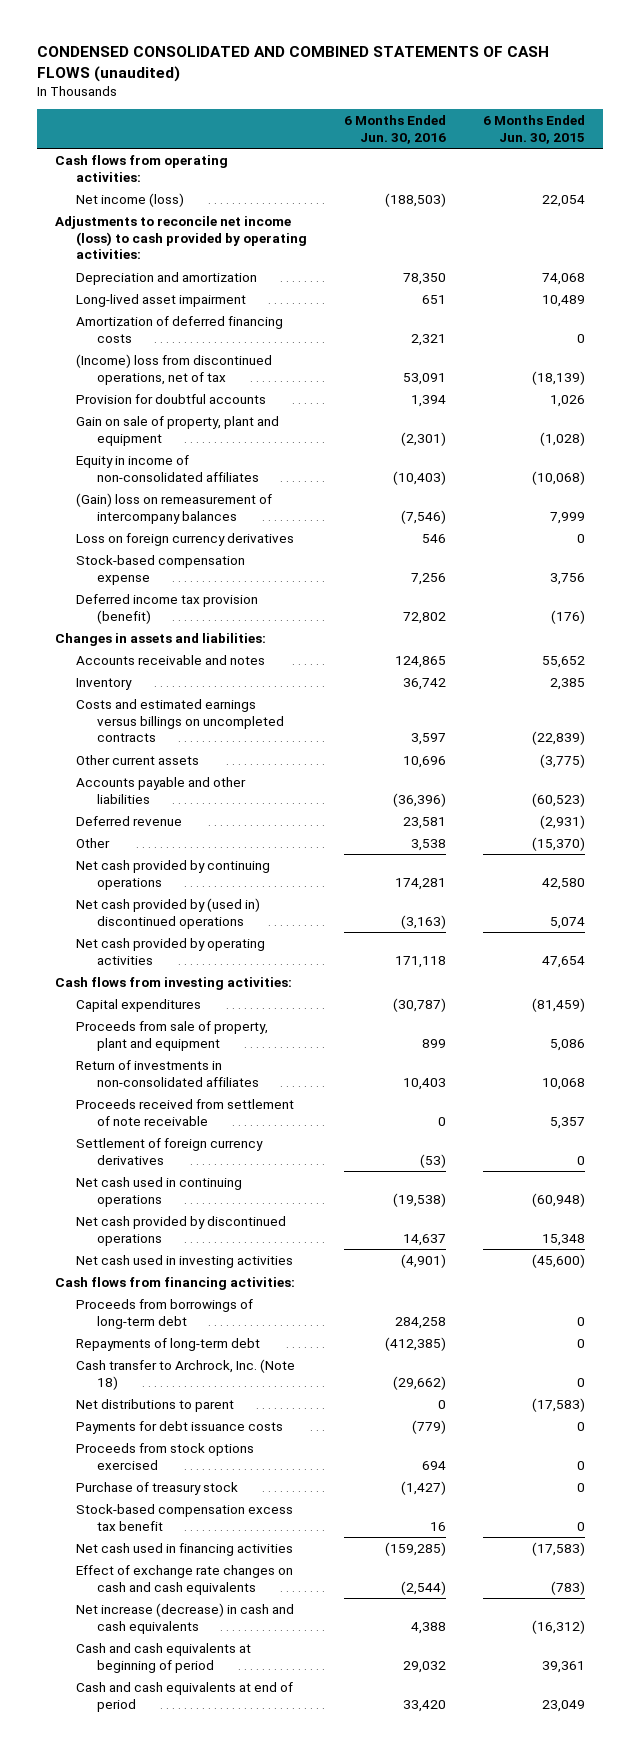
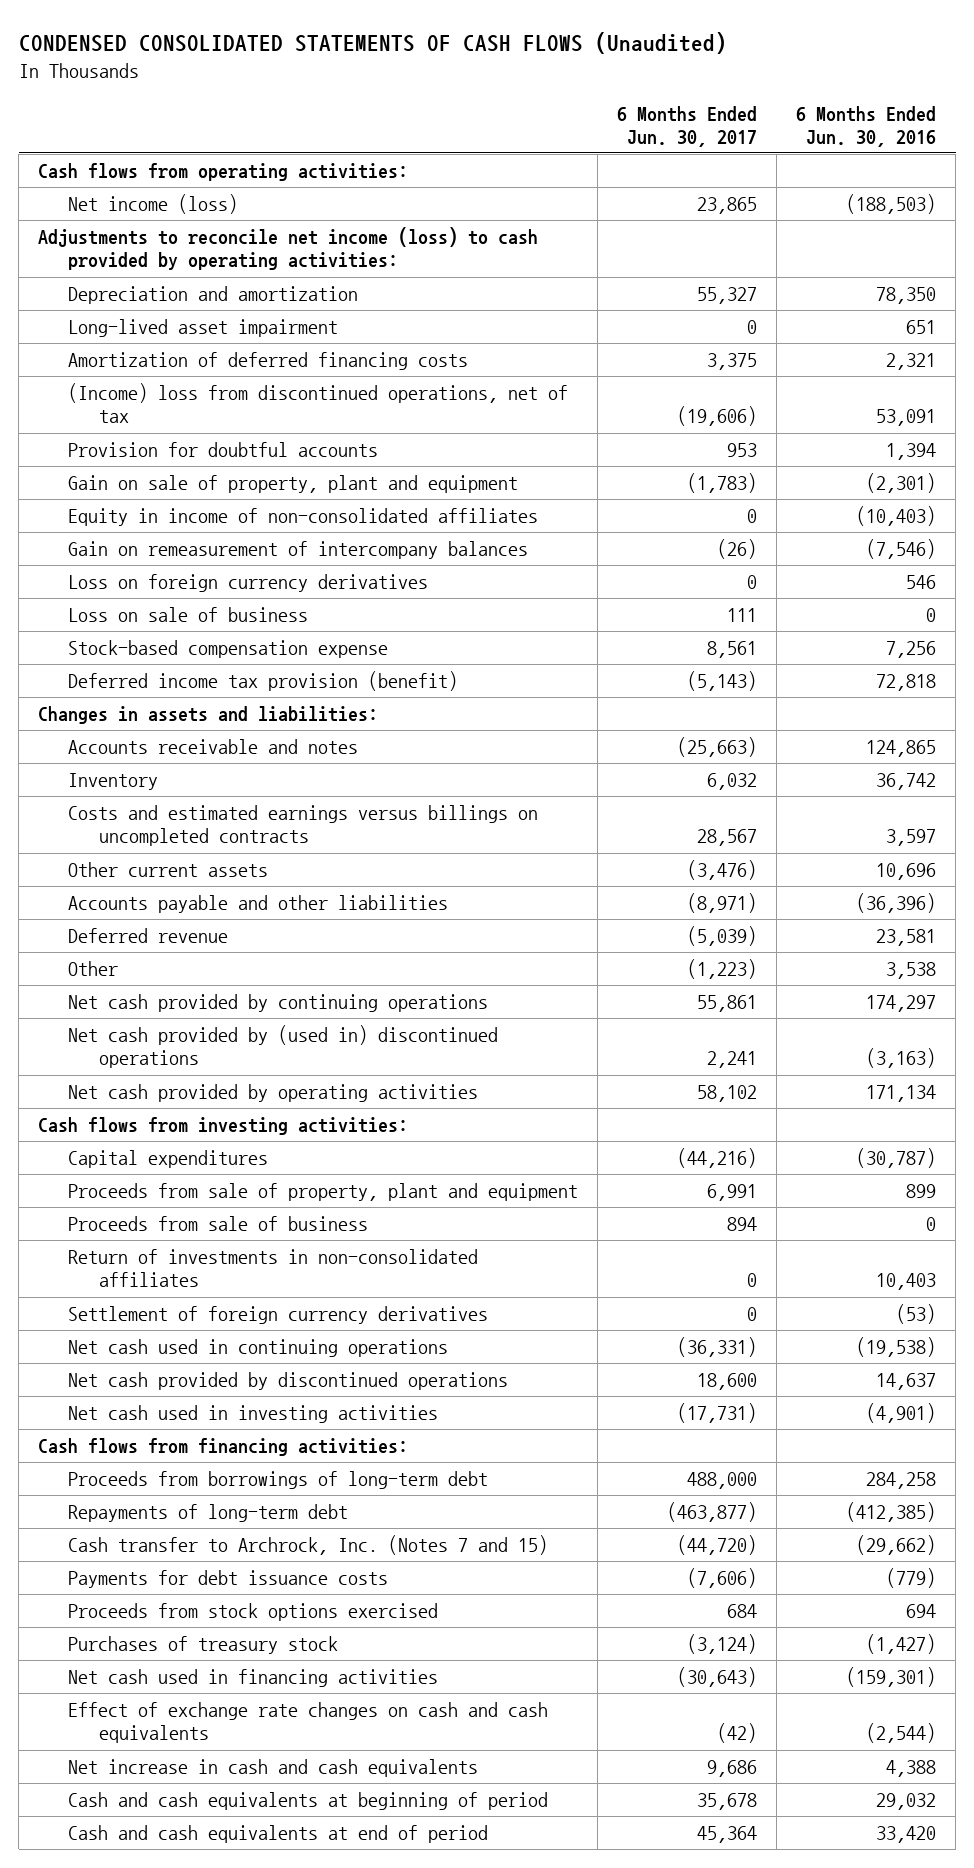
- CONDENSED CONSOLIDATED AND COMBINED STATEMENTS OF CASH FLOWS (unaudited)
+ CONDENSED CONSOLIDATED STATEMENTS OF CASH FLOWS (Unaudited)
- | 6 Months Ended Jun. 30, 2016 | 6 Months Ended Jun. 30, 2015
+ | 6 Months Ended Jun. 30, 2017 | 6 Months Ended Jun. 30, 2016
- (Gain) loss on remeasurement of intercompany balances | (7,546) | 7,999
+ Gain on remeasurement of intercompany balances | (26) | (7,546)
+ Loss on sale of business | 111 | 0
- Deferred income tax provision (benefit) | 72,802 | (176)
+ Deferred income tax provision (benefit) | (5,143) | 72,818
- Net cash provided by continuing operations | 174,281 | 42,580
+ Net cash provided by continuing operations | 55,861 | 174,297
- Net cash provided by operating activities | 171,118 | 47,654
+ Net cash provided by operating activities | 58,102 | 171,134
+ Proceeds from sale of business | 894 | 0
- Proceeds received from settlement of note receivable | 0 | 5,357
- Cash transfer to Archrock, Inc. (Note 18) | (29,662) | 0
- Net distributions to parent | 0 | (17,583)
+ Cash transfer to Archrock, Inc. (Notes 7 and 15) | (44,720) | (29,662)
- Purchase of treasury stock | (1,427) | 0
- Stock-based compensation excess tax benefit | 16 | 0
- Net cash used in financing activities | (159,285) | (17,583)
+ Purchases of treasury stock | (3,124) | (1,427)
+ Net cash used in financing activities | (30,643) | (159,301)
- Net increase (decrease) in cash and cash equivalents | 4,388 | (16,312)
+ Net increase in cash and cash equivalents | 9,686 | 4,388

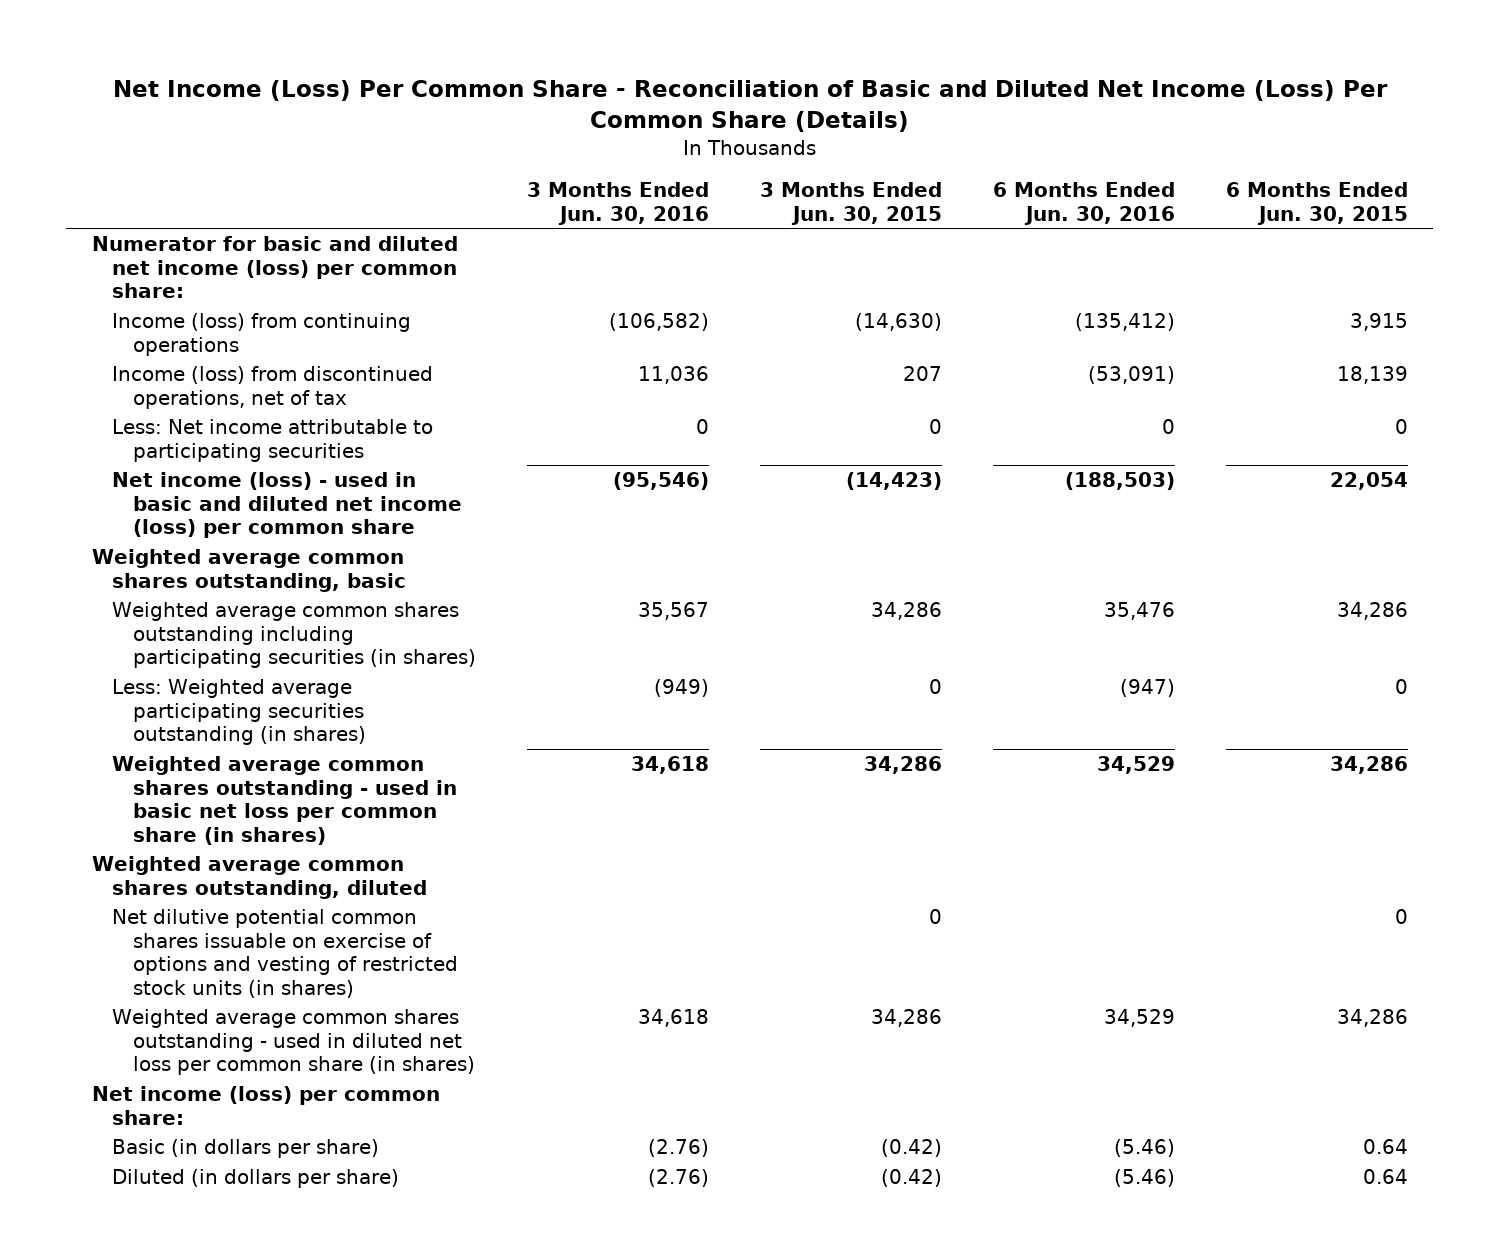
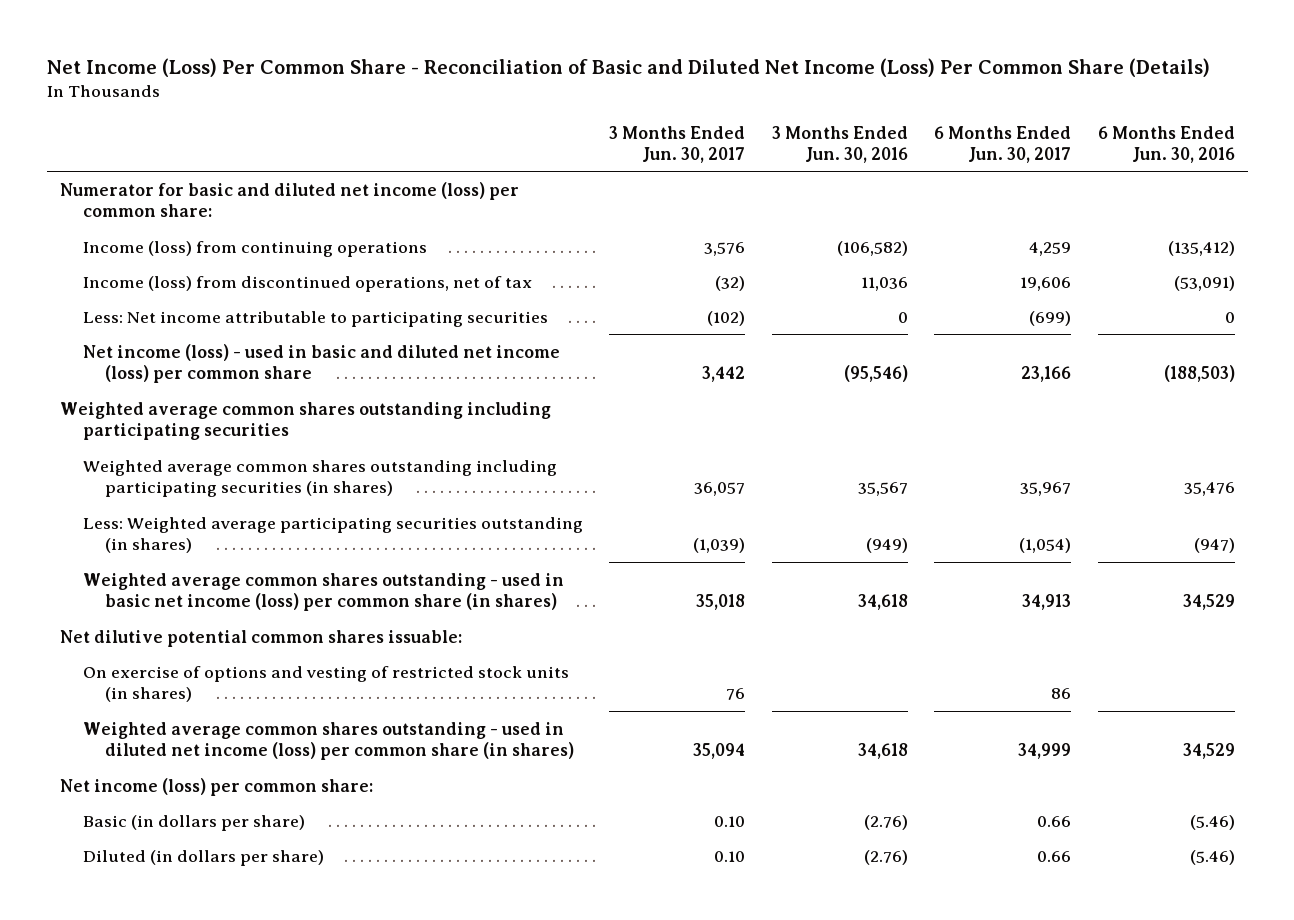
- | 3 Months Ended Jun. 30, 2016 | 3 Months Ended Jun. 30, 2015 | 6 Months Ended Jun. 30, 2016 | 6 Months Ended Jun. 30, 2015
+ | 3 Months Ended Jun. 30, 2017 | 3 Months Ended Jun. 30, 2016 | 6 Months Ended Jun. 30, 2017 | 6 Months Ended Jun. 30, 2016
- Weighted average common shares outstanding, basic
+ Weighted average common shares outstanding including participating securities
- Weighted average common shares outstanding - used in basic net loss per common share (in shares) | 34,618 | 34,286 | 34,529 | 34,286
- Weighted average common shares outstanding, diluted
- Net dilutive potential common shares issuable on exercise of options and vesting of restricted stock units (in shares) | | 0 | | 0
- Weighted average common shares outstanding - used in diluted net loss per common share (in shares) | 34,618 | 34,286 | 34,529 | 34,286
+ Weighted average common shares outstanding - used in basic net income (loss) per common share (in shares) | 35,018 | 34,618 | 34,913 | 34,529
+ Net dilutive potential common shares issuable:
+ On exercise of options and vesting of restricted stock units (in shares) | 76 | | 86 |
+ Weighted average common shares outstanding - used in diluted net income (loss) per common share (in shares) | 35,094 | 34,618 | 34,999 | 34,529

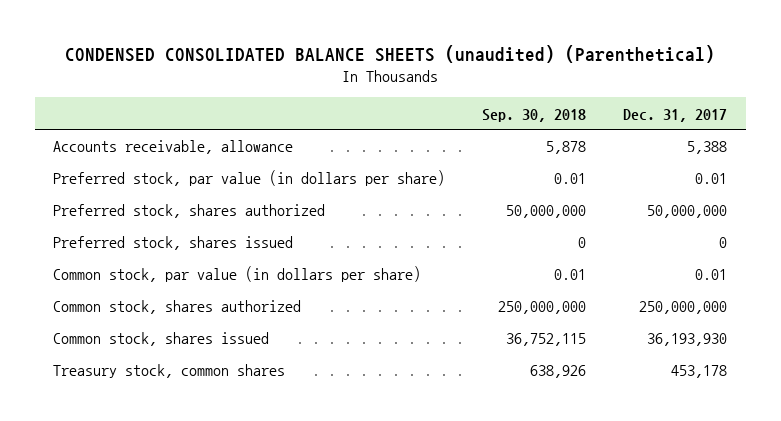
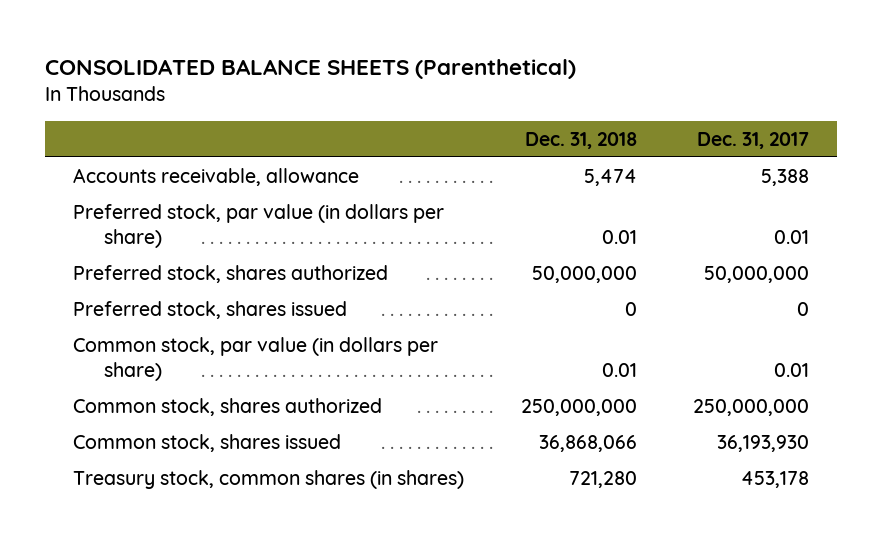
- CONDENSED CONSOLIDATED BALANCE SHEETS (unaudited) (Parenthetical)
+ CONSOLIDATED BALANCE SHEETS (Parenthetical)
- | Sep. 30, 2018 | Dec. 31, 2017
+ | Dec. 31, 2018 | Dec. 31, 2017
- Treasury stock, common shares | 638,926 | 453,178
+ Treasury stock, common shares (in shares) | 721,280 | 453,178

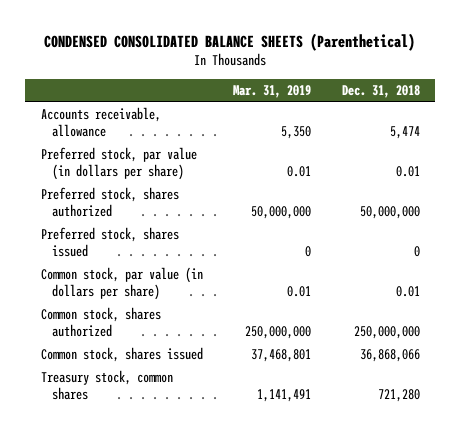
- CONSOLIDATED BALANCE SHEETS (Parenthetical)
+ CONDENSED CONSOLIDATED BALANCE SHEETS (Parenthetical)
- | Dec. 31, 2018 | Dec. 31, 2017
+ | Mar. 31, 2019 | Dec. 31, 2018
- Treasury stock, common shares (in shares) | 721,280 | 453,178
+ Treasury stock, common shares | 1,141,491 | 721,280

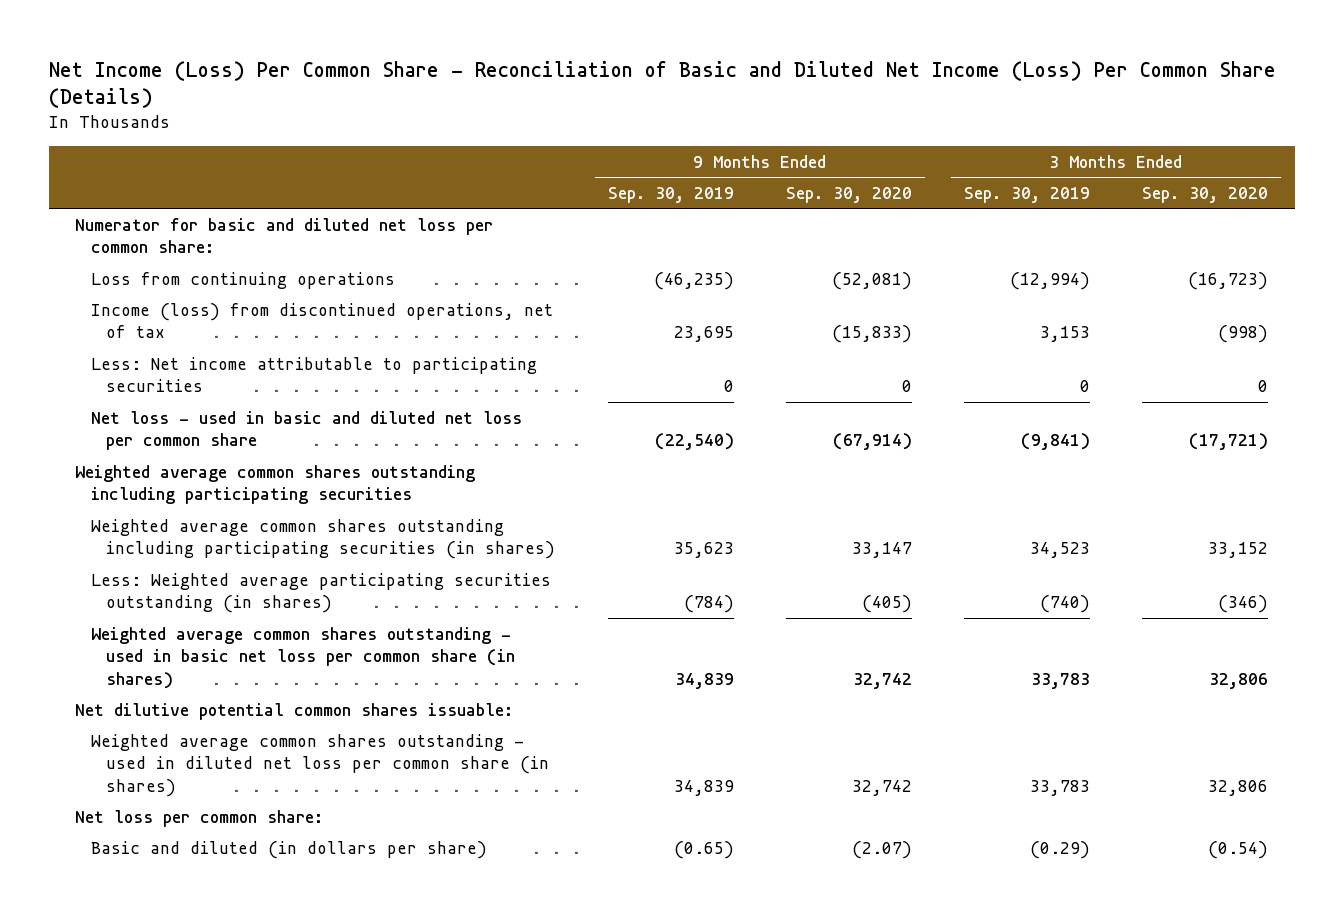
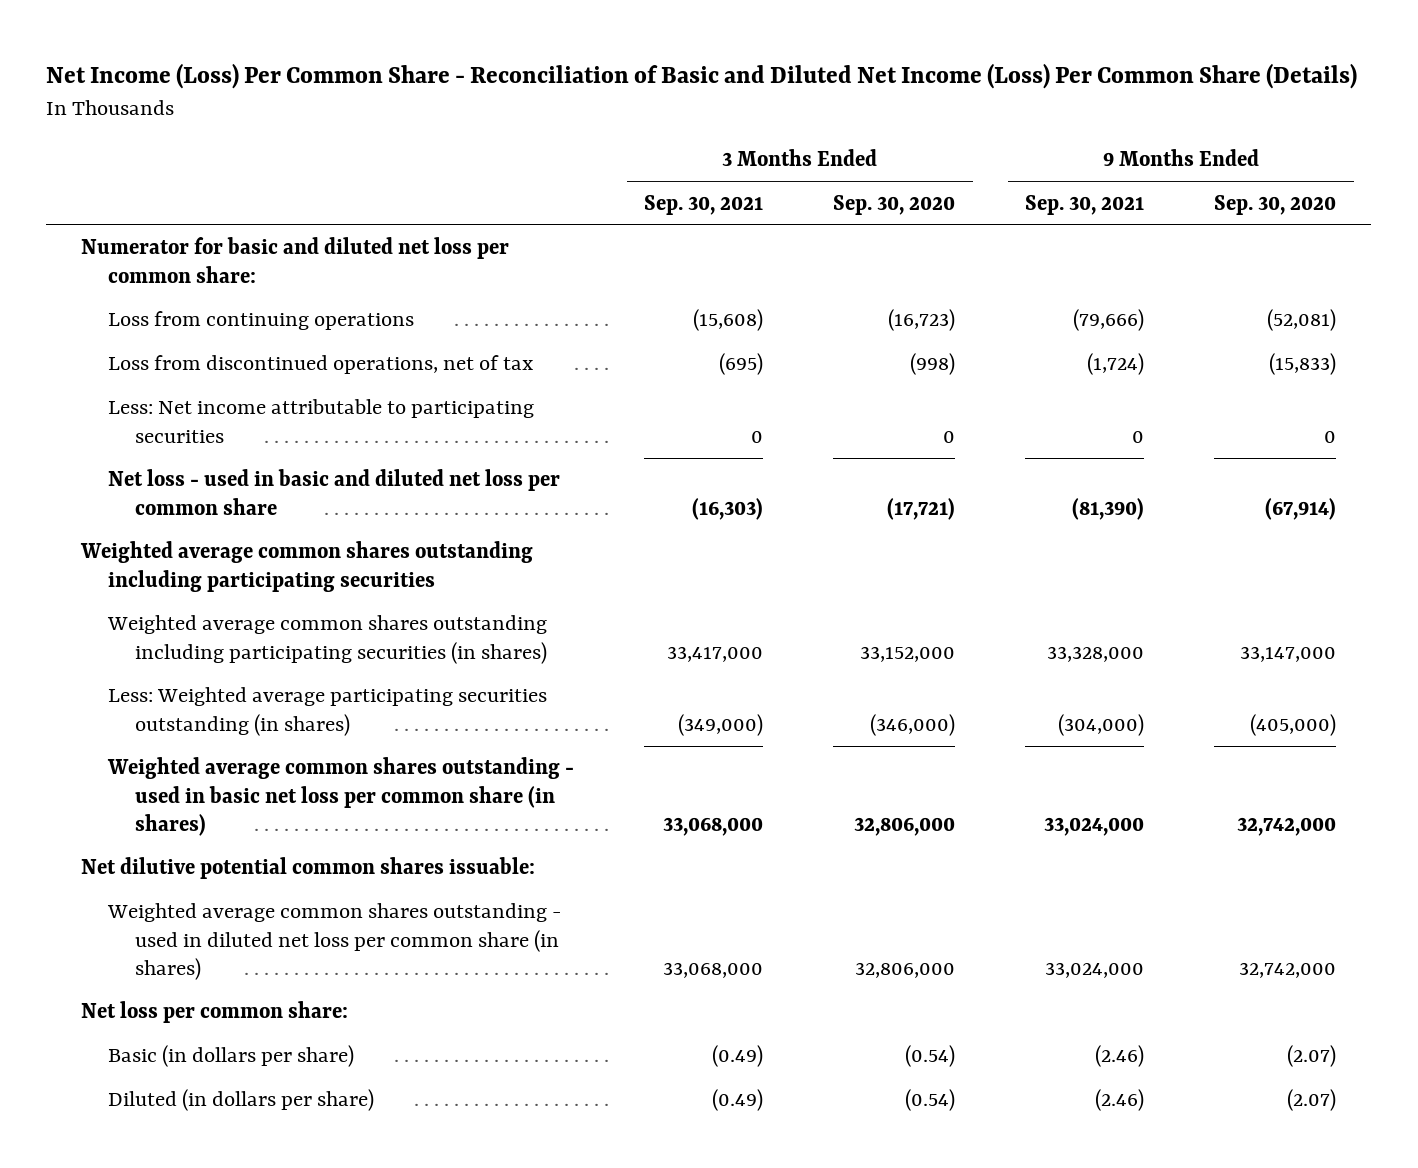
- | 9 Months Ended Sep. 30, 2019 | 9 Months Ended Sep. 30, 2020 | 3 Months Ended Sep. 30, 2019 | 3 Months Ended Sep. 30, 2020
+ | 3 Months Ended Sep. 30, 2021 | 3 Months Ended Sep. 30, 2020 | 9 Months Ended Sep. 30, 2021 | 9 Months Ended Sep. 30, 2020
- Income (loss) from discontinued operations, net of tax | 23,695 | (15,833) | 3,153 | (998)
+ Loss from discontinued operations, net of tax | (695) | (998) | (1,724) | (15,833)
- Weighted average common shares outstanding including participating securities (in shares) | 35,623 | 33,147 | 34,523 | 33,152
- Less: Weighted average participating securities outstanding (in shares) | (784) | (405) | (740) | (346)
- Weighted average common shares outstanding - used in basic net loss per common share (in shares) | 34,839 | 32,742 | 33,783 | 32,806
+ Weighted average common shares outstanding including participating securities (in shares) | 33,417,000 | 33,152,000 | 33,328,000 | 33,147,000
+ Less: Weighted average participating securities outstanding (in shares) | (349,000) | (346,000) | (304,000) | (405,000)
+ Weighted average common shares outstanding - used in basic net loss per common share (in shares) | 33,068,000 | 32,806,000 | 33,024,000 | 32,742,000
- Weighted average common shares outstanding - used in diluted net loss per common share (in shares) | 34,839 | 32,742 | 33,783 | 32,806
+ Weighted average common shares outstanding - used in diluted net loss per common share (in shares) | 33,068,000 | 32,806,000 | 33,024,000 | 32,742,000
- Basic and diluted (in dollars per share) | (0.65) | (2.07) | (0.29) | (0.54)
+ Basic (in dollars per share) | (0.49) | (0.54) | (2.46) | (2.07)
+ Diluted (in dollars per share) | (0.49) | (0.54) | (2.46) | (2.07)

